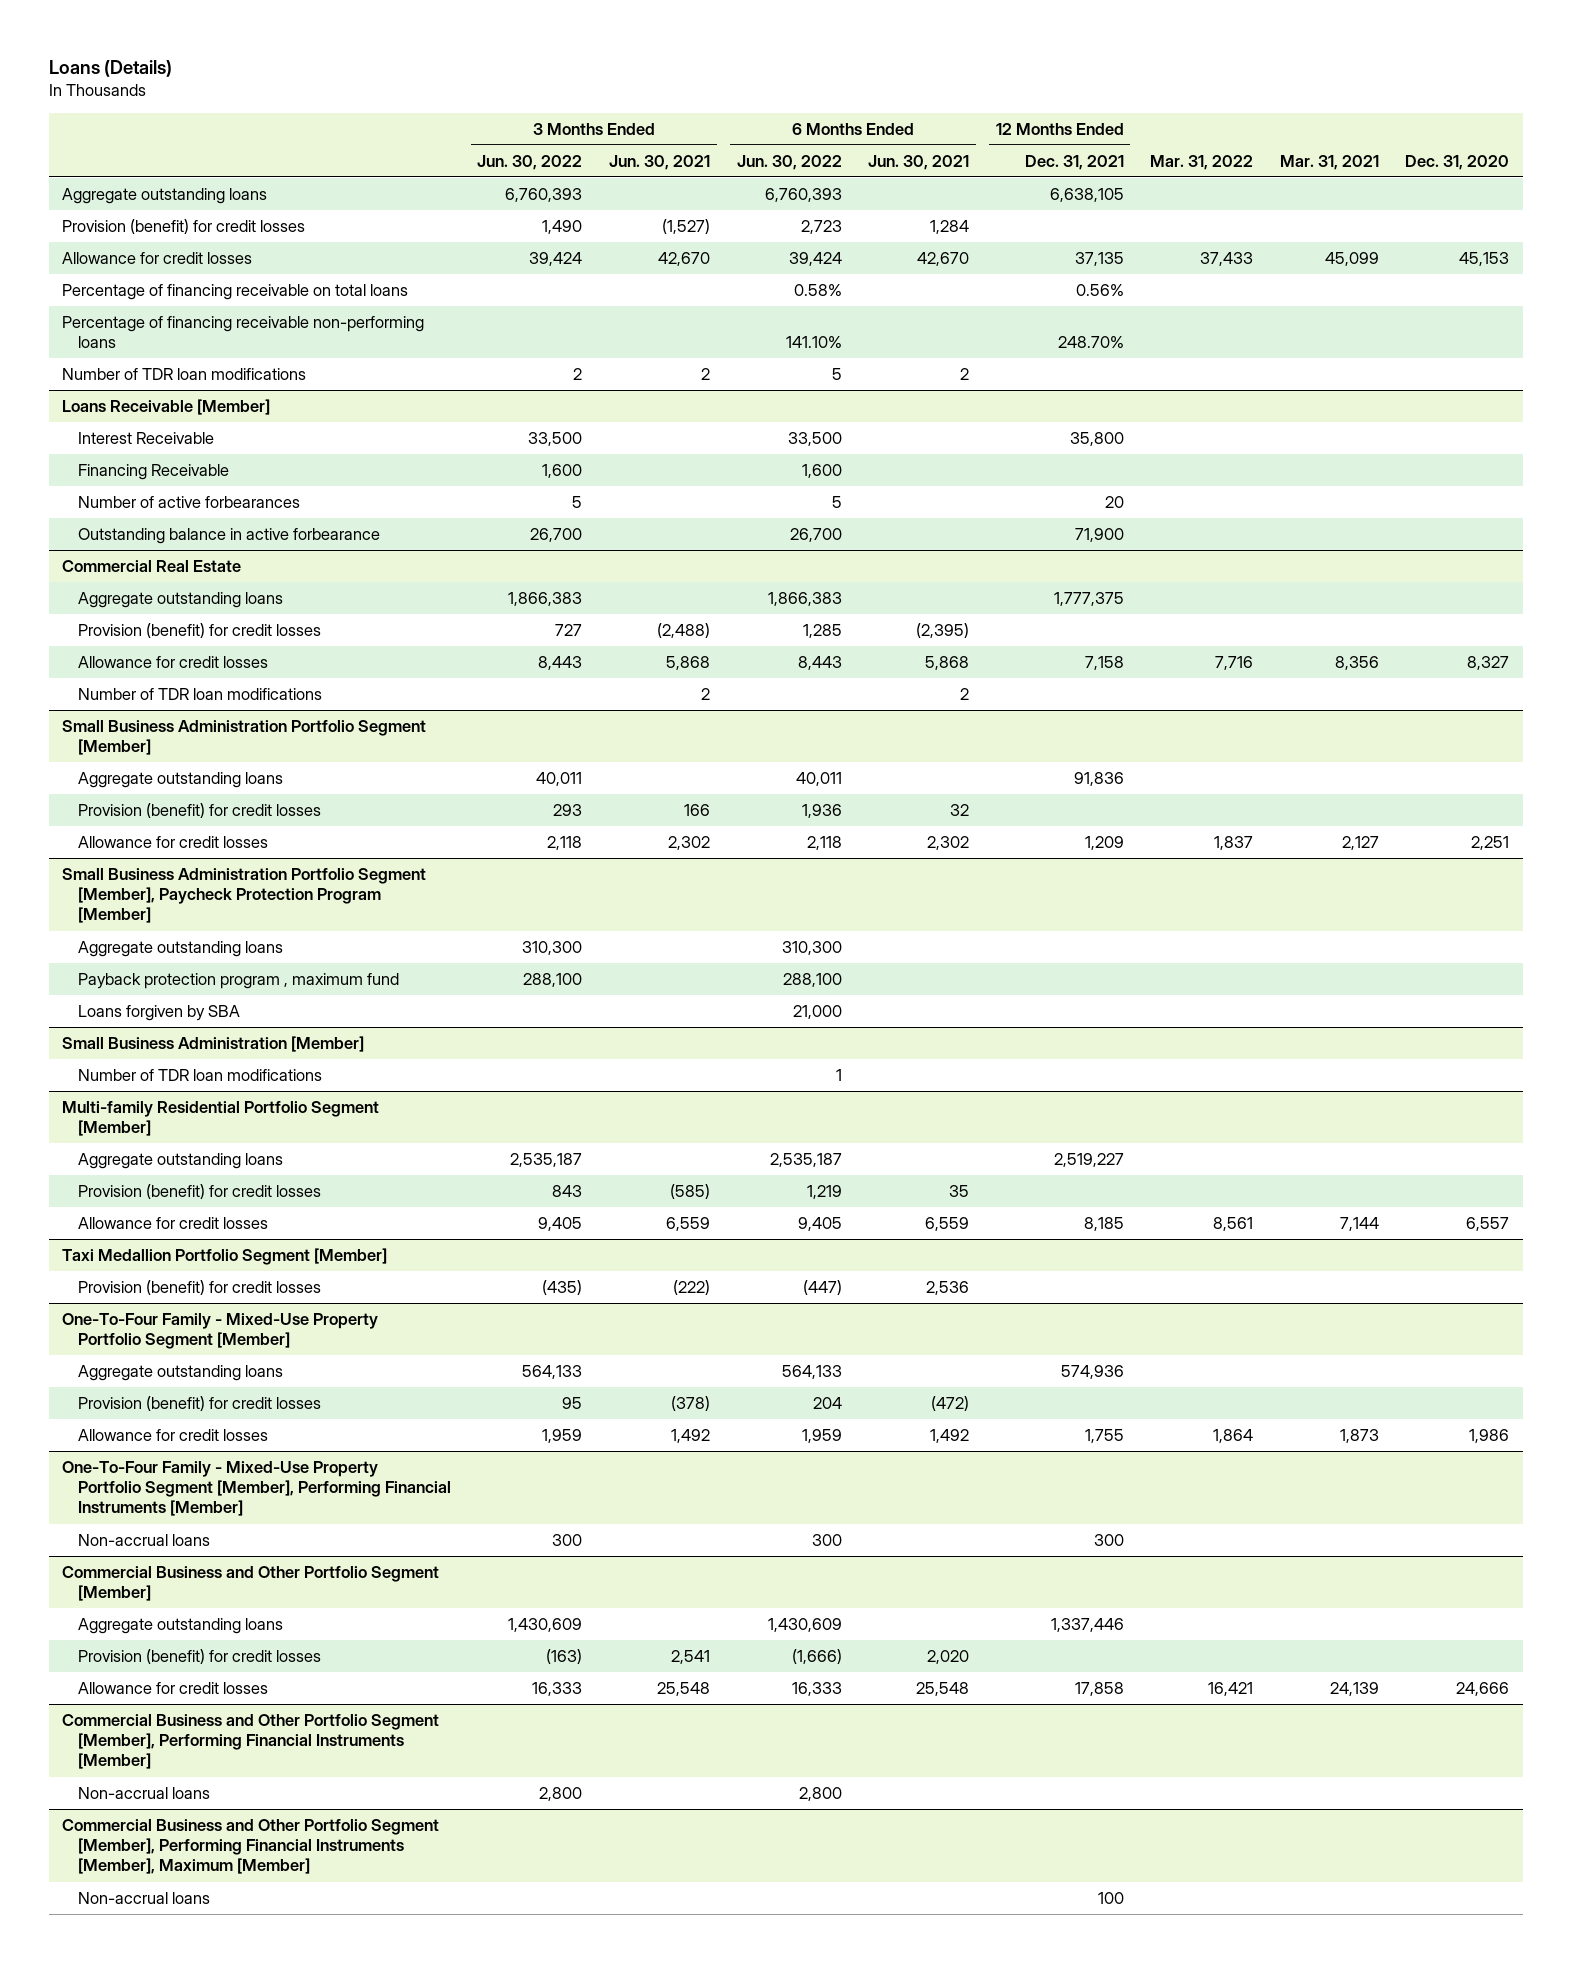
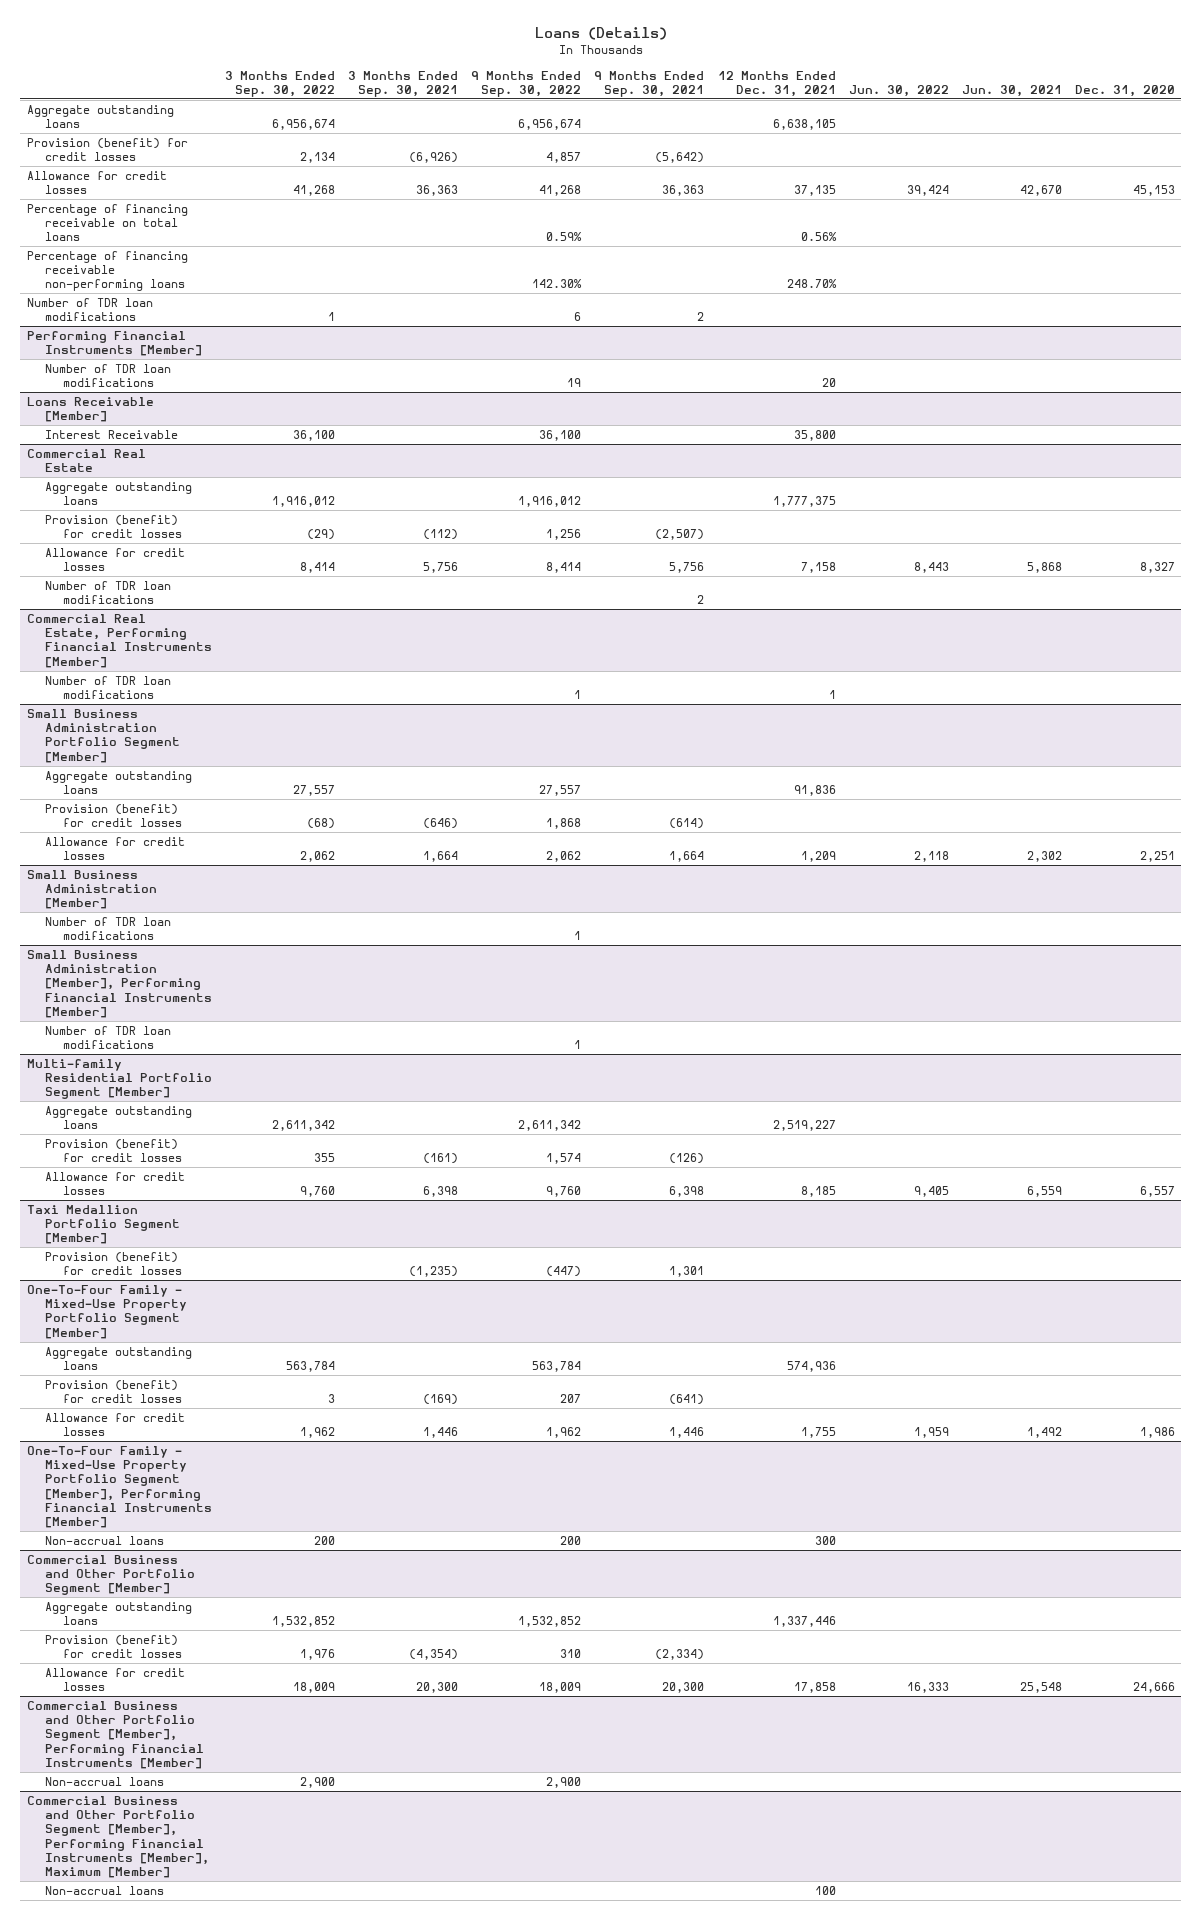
- | 3 Months Ended Jun. 30, 2022 | 3 Months Ended Jun. 30, 2021 | 6 Months Ended Jun. 30, 2022 | 6 Months Ended Jun. 30, 2021 | 12 Months Ended Dec. 31, 2021 | Mar. 31, 2022 | Mar. 31, 2021 | Dec. 31, 2020
+ | 3 Months Ended Sep. 30, 2022 | 3 Months Ended Sep. 30, 2021 | 9 Months Ended Sep. 30, 2022 | 9 Months Ended Sep. 30, 2021 | 12 Months Ended Dec. 31, 2021 | Jun. 30, 2022 | Jun. 30, 2021 | Dec. 31, 2020
+ Performing Financial Instruments [Member]
+ Number of TDR loan modifications | | | 19 | | 20 | | |
@ Loans Receivable [Member]
- Financing Receivable | 1,600 | | 1,600 | | | | |
- Number of active forbearances | 5 | | 5 | | 20 | | |
- Outstanding balance in active forbearance | 26,700 | | 26,700 | | 71,900 | | |
+ Commercial Real Estate, Performing Financial Instruments [Member]
+ Number of TDR loan modifications | | | 1 | | 1 | | |
- Small Business Administration Portfolio Segment [Member], Paycheck Protection Program [Member]
- Aggregate outstanding loans | 310,300 | | 310,300 | | | | |
- Payback protection program , maximum fund | 288,100 | | 288,100 | | | | |
- Loans forgiven by SBA | | | 21,000 | | | | |
+ Small Business Administration [Member], Performing Financial Instruments [Member]
+ Number of TDR loan modifications | | | 1 | | | | |

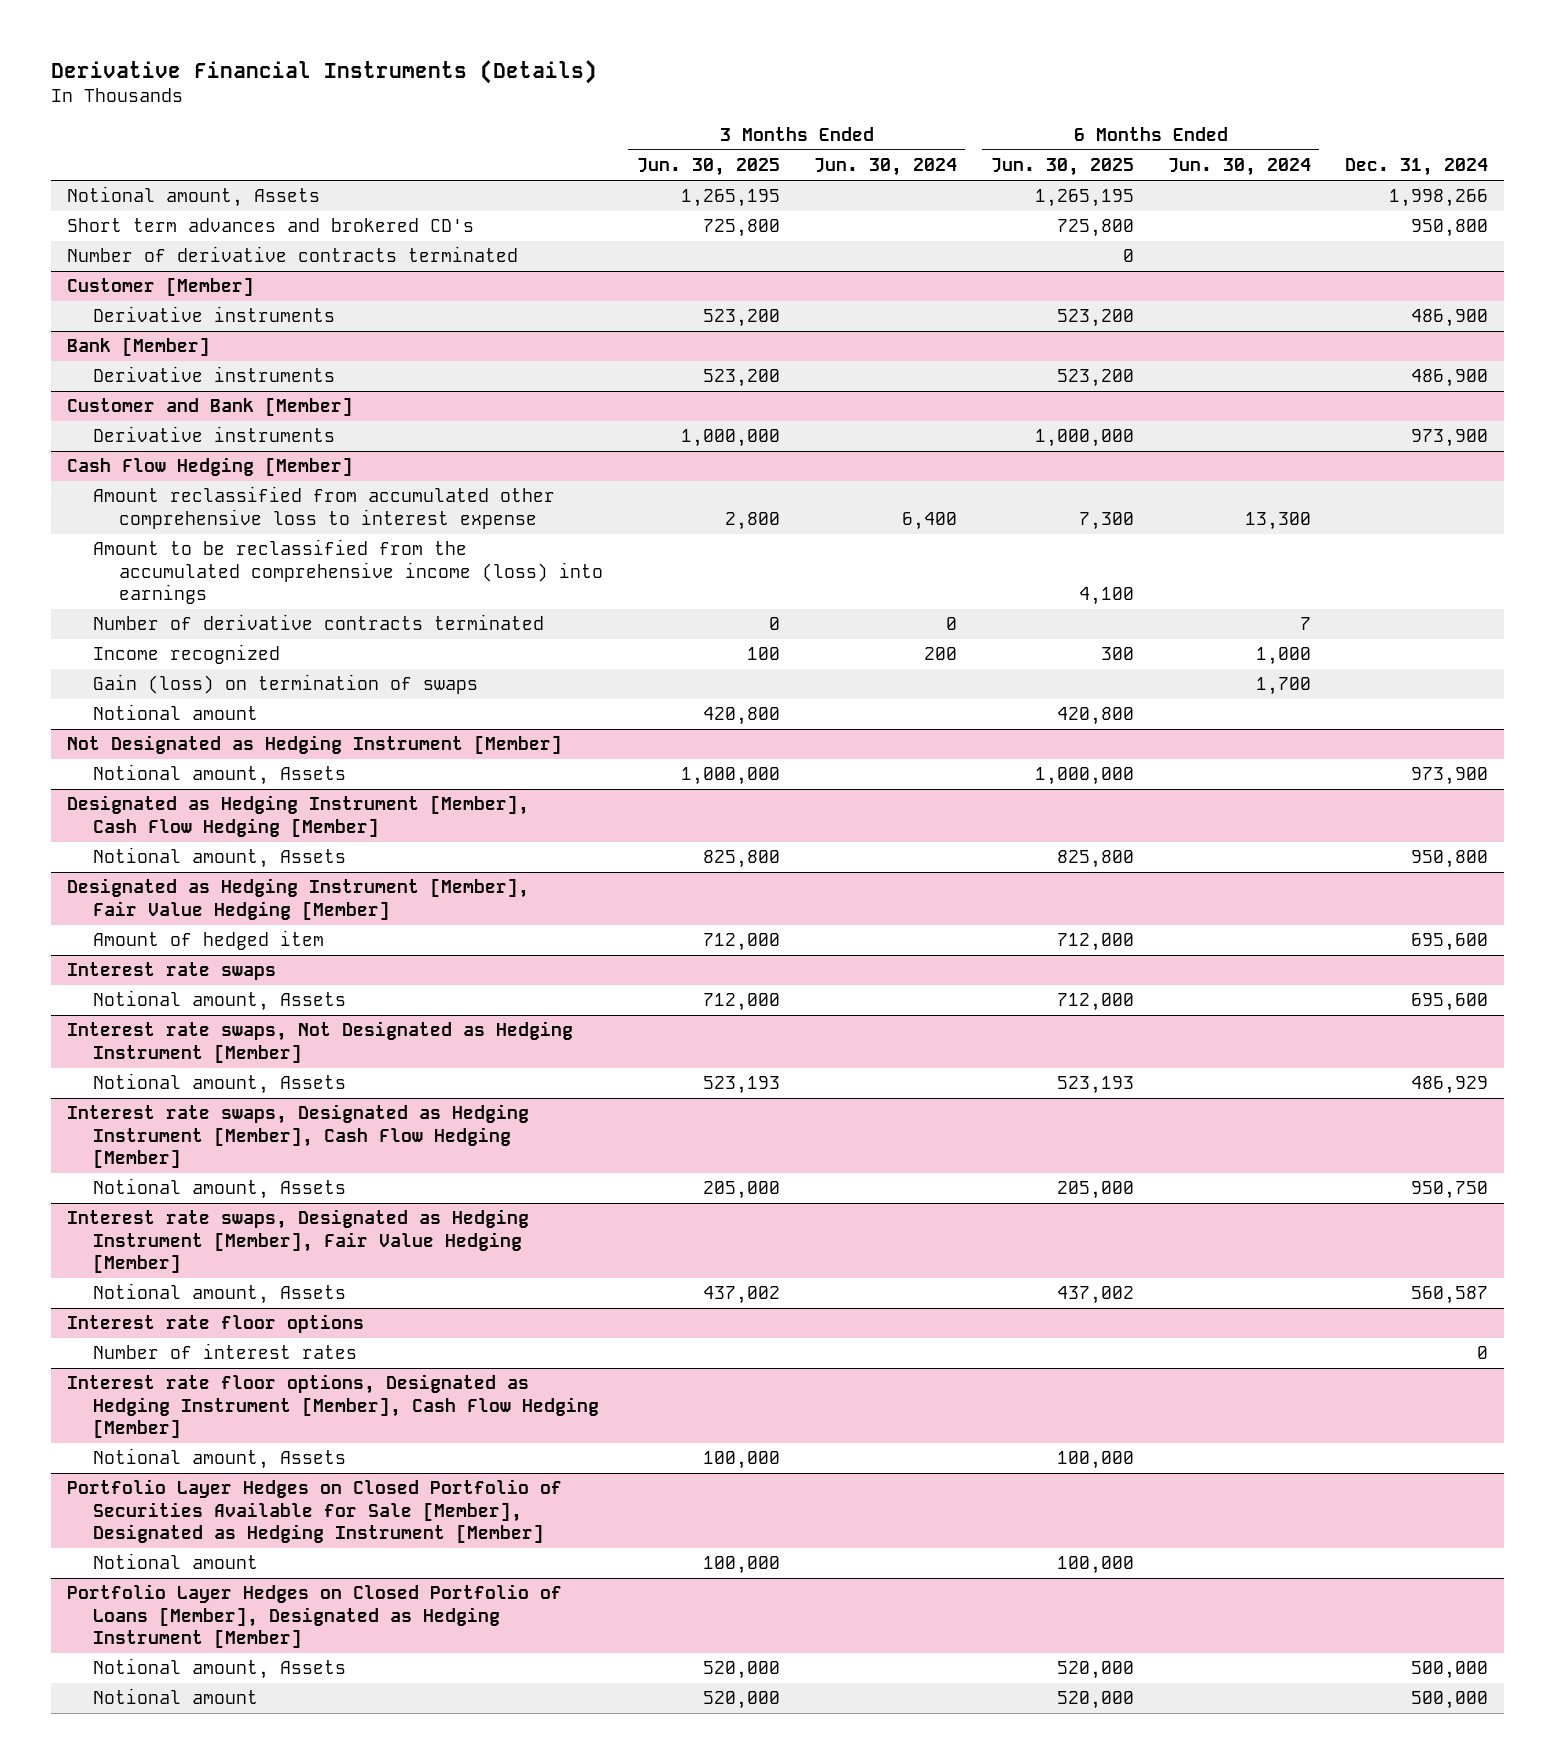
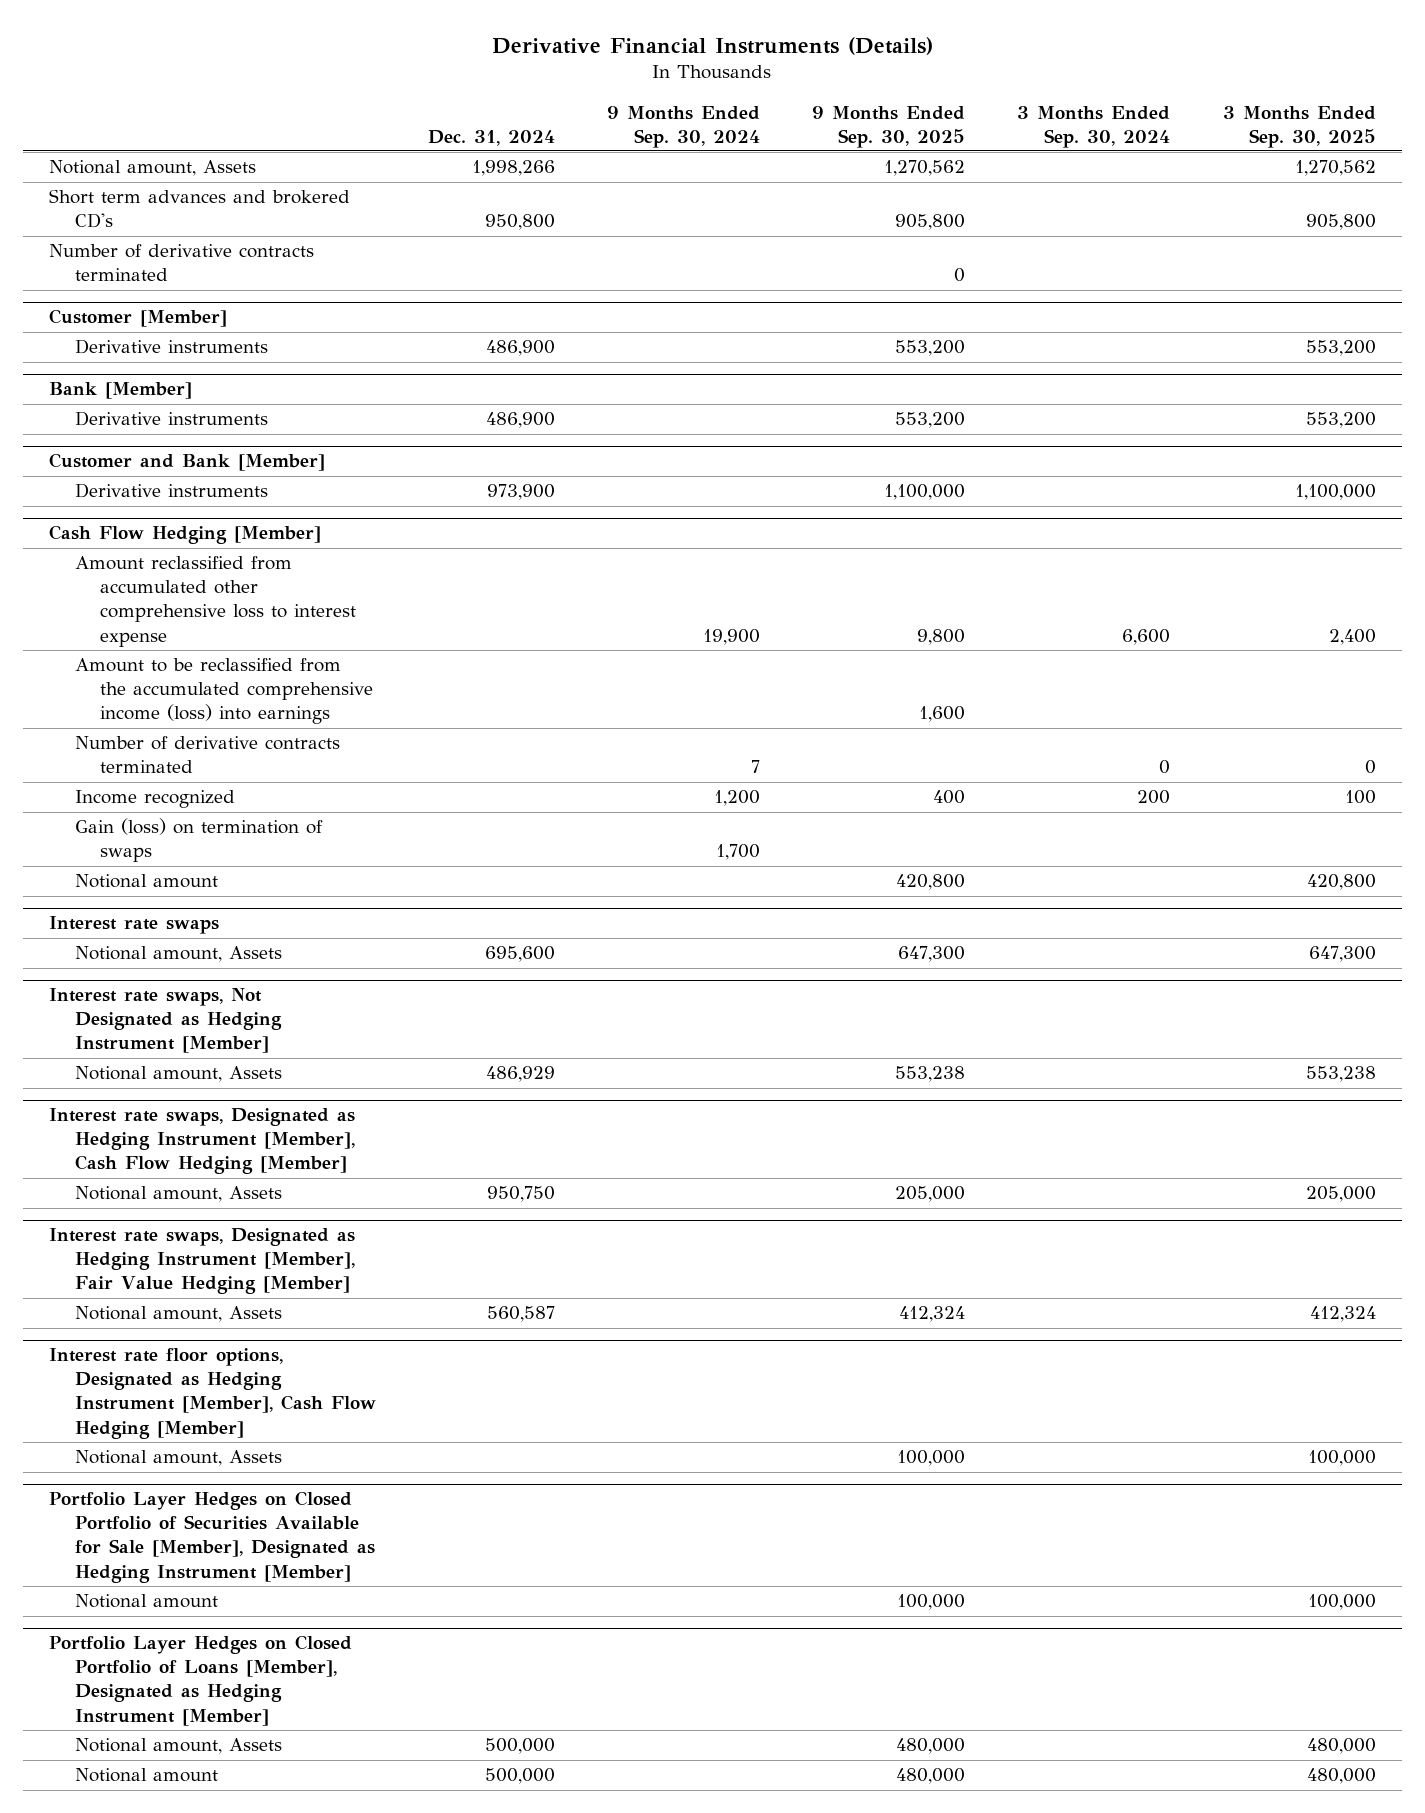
- | 3 Months Ended Jun. 30, 2025 | 3 Months Ended Jun. 30, 2024 | 6 Months Ended Jun. 30, 2025 | 6 Months Ended Jun. 30, 2024 | Dec. 31, 2024
+ | Dec. 31, 2024 | 9 Months Ended Sep. 30, 2024 | 9 Months Ended Sep. 30, 2025 | 3 Months Ended Sep. 30, 2024 | 3 Months Ended Sep. 30, 2025
- Not Designated as Hedging Instrument [Member]
- Notional amount, Assets | 1,000,000 | | 1,000,000 | | 973,900
- Designated as Hedging Instrument [Member], Cash Flow Hedging [Member]
- Notional amount, Assets | 825,800 | | 825,800 | | 950,800
- Designated as Hedging Instrument [Member], Fair Value Hedging [Member]
- Amount of hedged item | 712,000 | | 712,000 | | 695,600
- Interest rate floor options
- Number of interest rates | | | | | 0

